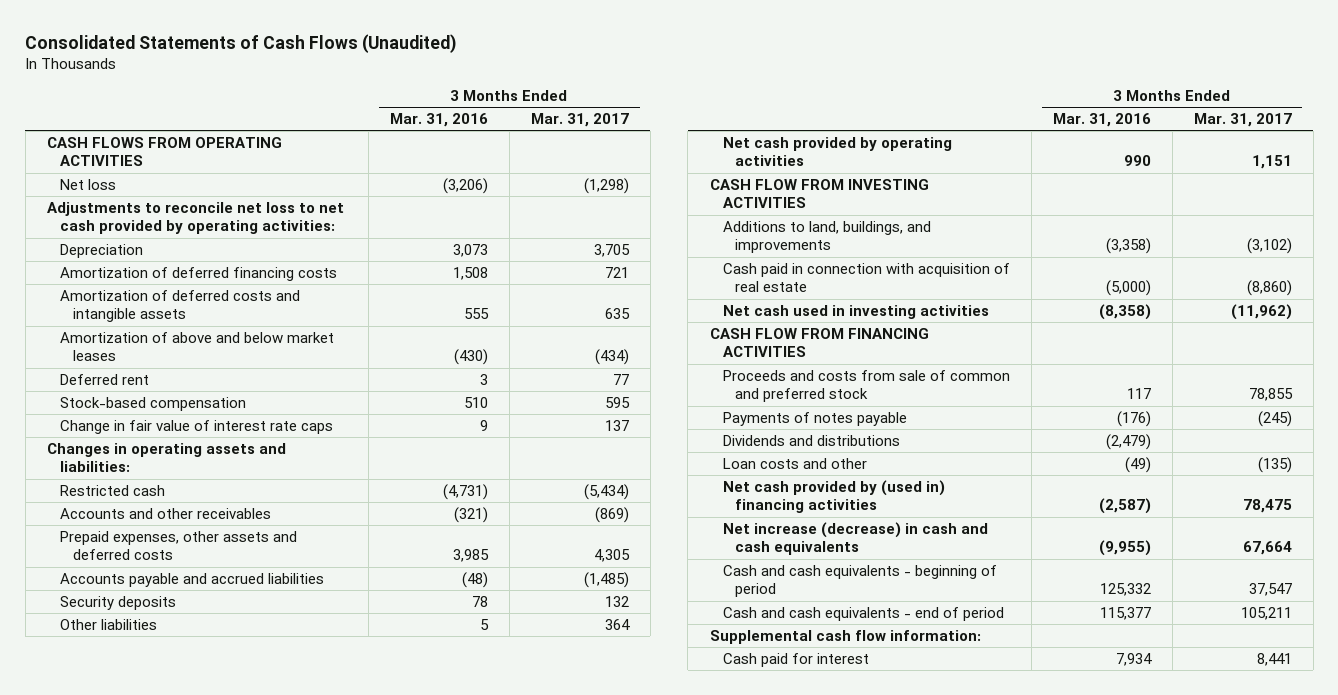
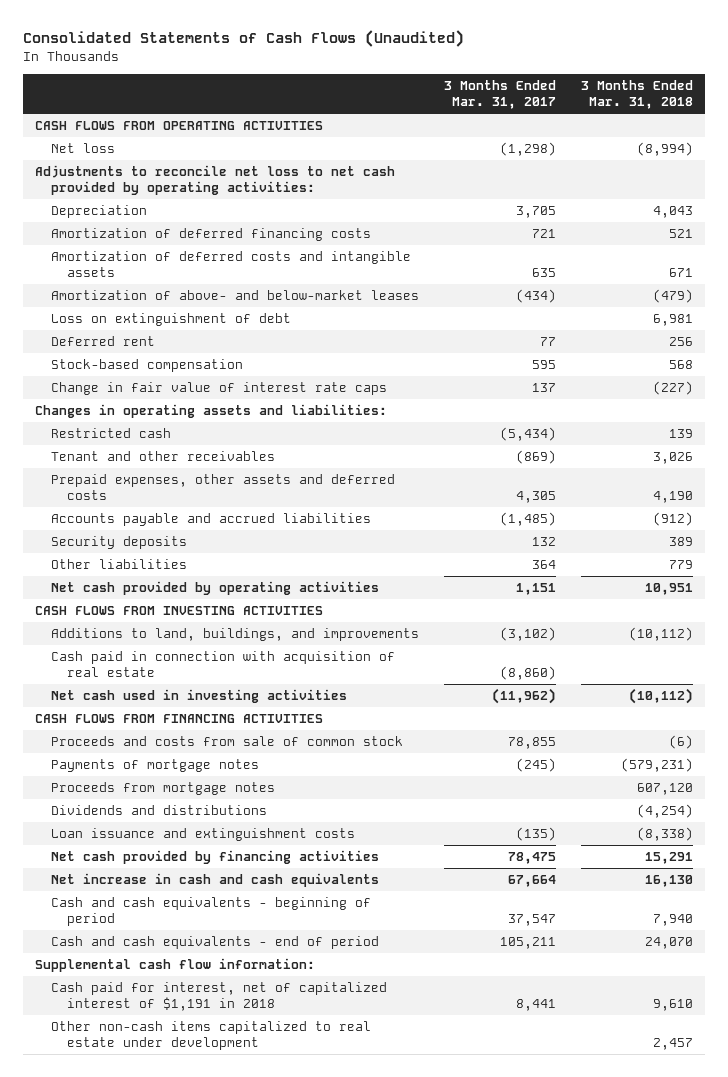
- | 3 Months Ended Mar. 31, 2016 | 3 Months Ended Mar. 31, 2017
+ | 3 Months Ended Mar. 31, 2017 | 3 Months Ended Mar. 31, 2018
- Amortization of above and below market leases | (430) | (434)
+ Amortization of above- and below-market leases | (434) | (479)
+ Loss on extinguishment of debt | | 6,981
- Accounts and other receivables | (321) | (869)
+ Tenant and other receivables | (869) | 3,026
- CASH FLOW FROM INVESTING ACTIVITIES
+ CASH FLOWS FROM INVESTING ACTIVITIES
- CASH FLOW FROM FINANCING ACTIVITIES
- Proceeds and costs from sale of common and preferred stock | 117 | 78,855
- Payments of notes payable | (176) | (245)
+ CASH FLOWS FROM FINANCING ACTIVITIES
+ Proceeds and costs from sale of common stock | 78,855 | (6)
+ Payments of mortgage notes | (245) | (579,231)
+ Proceeds from mortgage notes | | 607,120
- Loan costs and other | (49) | (135)
- Net cash provided by (used in) financing activities | (2,587) | 78,475
- Net increase (decrease) in cash and cash equivalents | (9,955) | 67,664
+ Loan issuance and extinguishment costs | (135) | (8,338)
+ Net cash provided by financing activities | 78,475 | 15,291
+ Net increase in cash and cash equivalents | 67,664 | 16,130
- Cash paid for interest | 7,934 | 8,441
+ Cash paid for interest, net of capitalized interest of $1,191 in 2018 | 8,441 | 9,610
+ Other non-cash items capitalized to real estate under development | | 2,457

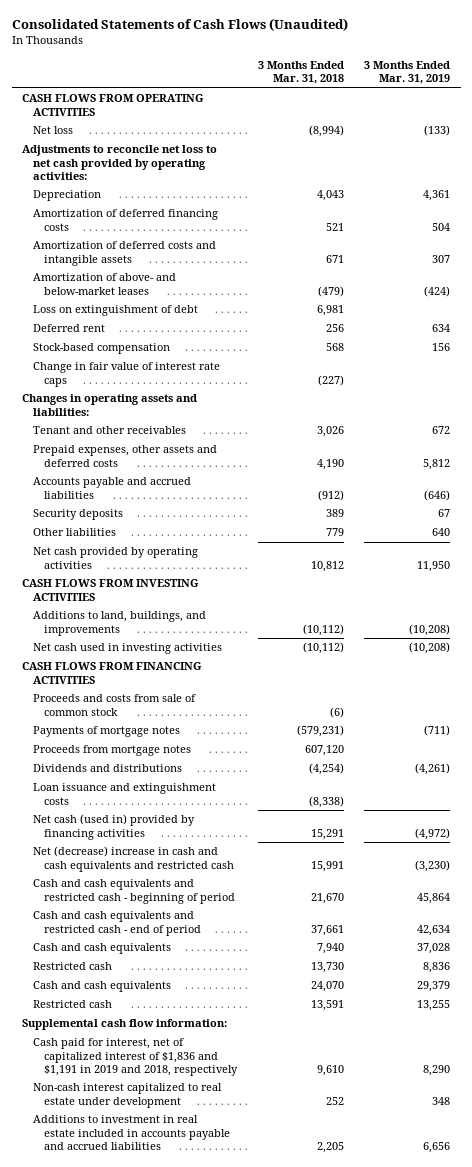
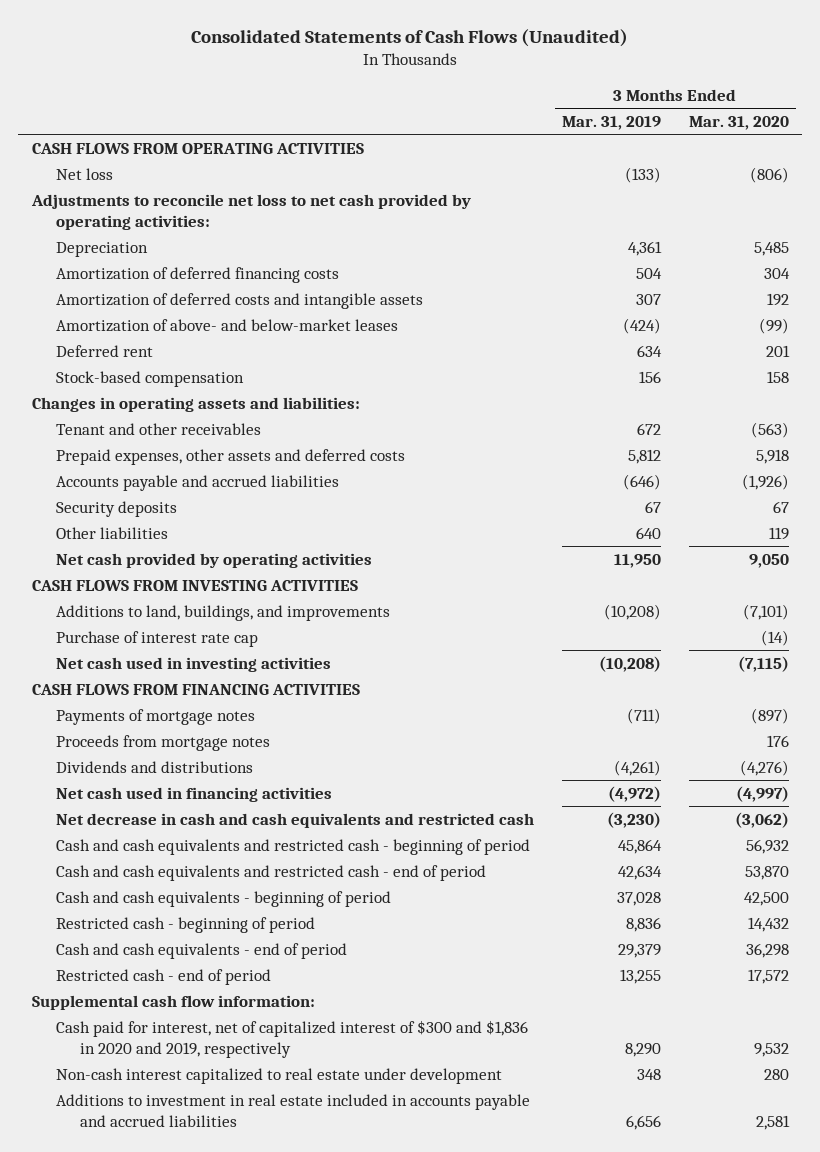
- | 3 Months Ended Mar. 31, 2018 | 3 Months Ended Mar. 31, 2019
+ | 3 Months Ended Mar. 31, 2019 | 3 Months Ended Mar. 31, 2020
- Loss on extinguishment of debt | 6,981 |
- Change in fair value of interest rate caps | (227) |
+ Purchase of interest rate cap | | (14)
- Proceeds and costs from sale of common stock | (6) |
- Loan issuance and extinguishment costs | (8,338) |
- Net cash (used in) provided by financing activities | 15,291 | (4,972)
- Net (decrease) increase in cash and cash equivalents and restricted cash | 15,991 | (3,230)
+ Net cash used in financing activities | (4,972) | (4,997)
+ Net decrease in cash and cash equivalents and restricted cash | (3,230) | (3,062)
- Cash and cash equivalents | 7,940 | 37,028
- Restricted cash | 13,730 | 8,836
- Cash and cash equivalents | 24,070 | 29,379
- Restricted cash | 13,591 | 13,255
+ Cash and cash equivalents - beginning of period | 37,028 | 42,500
+ Restricted cash - beginning of period | 8,836 | 14,432
+ Cash and cash equivalents - end of period | 29,379 | 36,298
+ Restricted cash - end of period | 13,255 | 17,572
- Cash paid for interest, net of capitalized interest of $1,836 and $1,191 in 2019 and 2018, respectively | 9,610 | 8,290
+ Cash paid for interest, net of capitalized interest of $300 and $1,836 in 2020 and 2019, respectively | 8,290 | 9,532

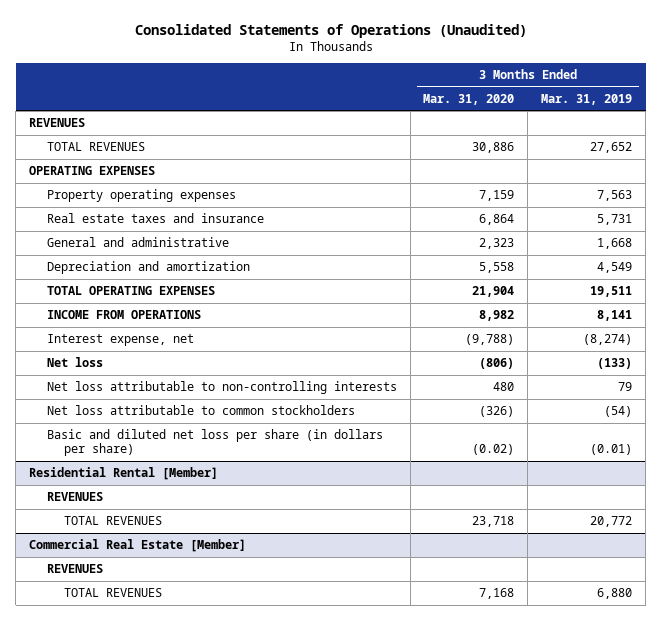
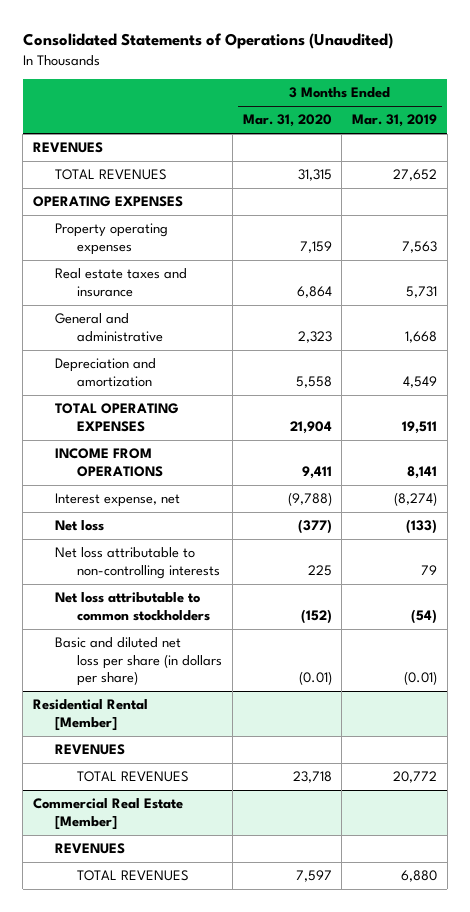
- TOTAL REVENUES | 30,886 | 27,652
+ TOTAL REVENUES | 31,315 | 27,652
- INCOME FROM OPERATIONS | 8,982 | 8,141
+ INCOME FROM OPERATIONS | 9,411 | 8,141
- Net loss | (806) | (133)
- Net loss attributable to non-controlling interests | 480 | 79
- Net loss attributable to common stockholders | (326) | (54)
- Basic and diluted net loss per share (in dollars per share) | (0.02) | (0.01)
+ Net loss | (377) | (133)
+ Net loss attributable to non-controlling interests | 225 | 79
+ Net loss attributable to common stockholders | (152) | (54)
+ Basic and diluted net loss per share (in dollars per share) | (0.01) | (0.01)
@ Commercial Real Estate [Member]
- TOTAL REVENUES | 7,168 | 6,880
+ TOTAL REVENUES | 7,597 | 6,880

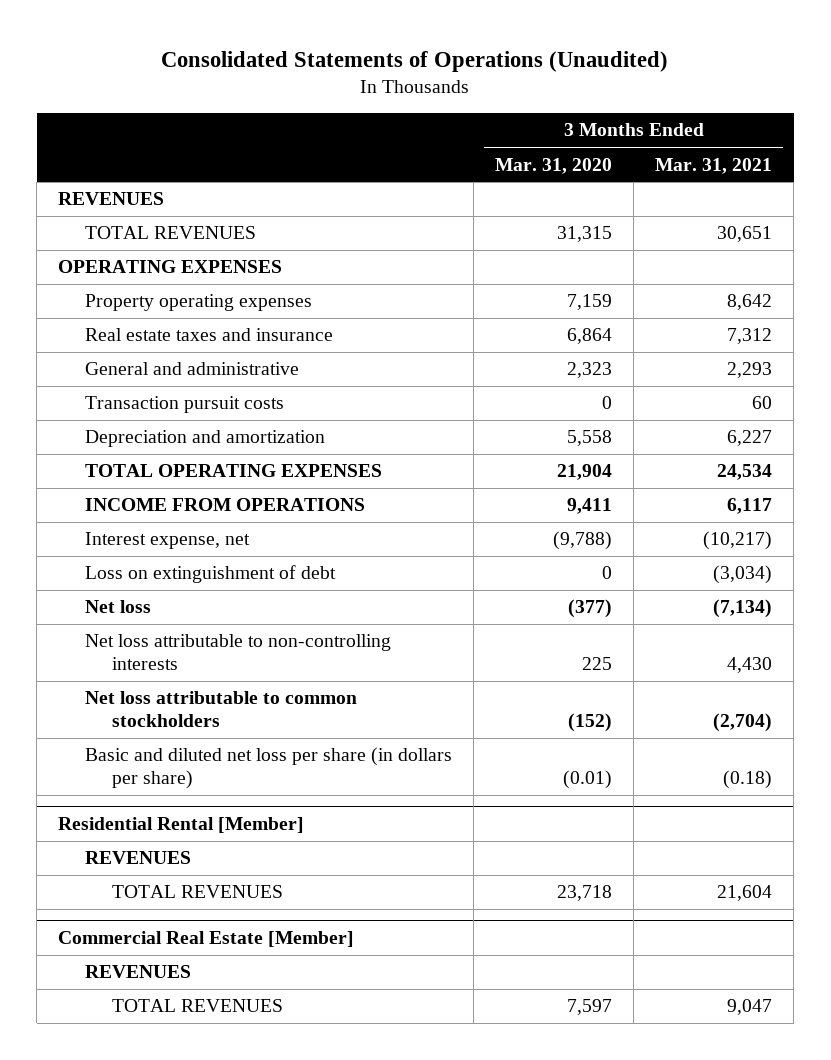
- | 3 Months Ended Mar. 31, 2020 | 3 Months Ended Mar. 31, 2019
+ | 3 Months Ended Mar. 31, 2020 | 3 Months Ended Mar. 31, 2021
+ Transaction pursuit costs | 0 | 60
+ Loss on extinguishment of debt | 0 | (3,034)

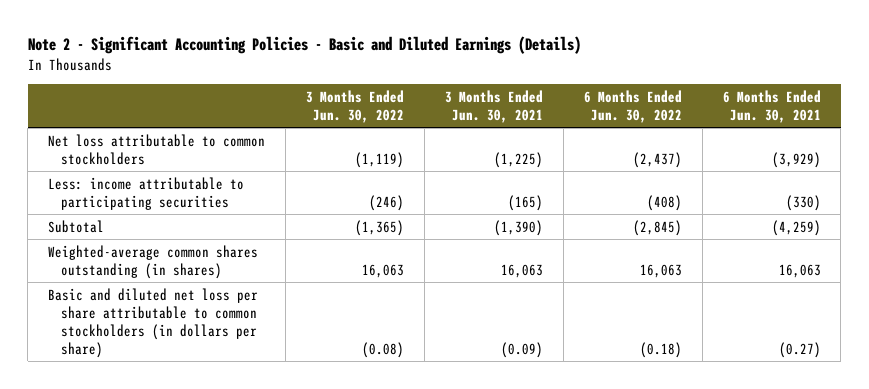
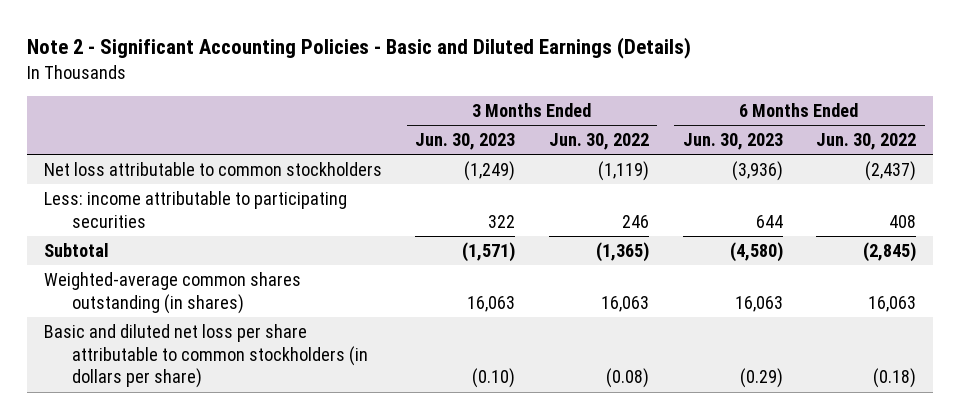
- | 3 Months Ended Jun. 30, 2022 | 3 Months Ended Jun. 30, 2021 | 6 Months Ended Jun. 30, 2022 | 6 Months Ended Jun. 30, 2021
+ | 3 Months Ended Jun. 30, 2023 | 3 Months Ended Jun. 30, 2022 | 6 Months Ended Jun. 30, 2023 | 6 Months Ended Jun. 30, 2022
- Less: income attributable to participating securities | (246) | (165) | (408) | (330)
+ Less: income attributable to participating securities | 322 | 246 | 644 | 408

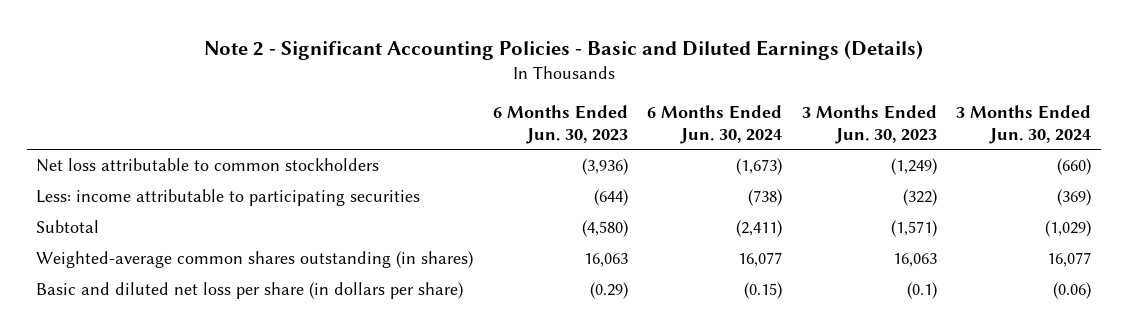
- | 3 Months Ended Jun. 30, 2023 | 3 Months Ended Jun. 30, 2022 | 6 Months Ended Jun. 30, 2023 | 6 Months Ended Jun. 30, 2022
+ | 6 Months Ended Jun. 30, 2023 | 6 Months Ended Jun. 30, 2024 | 3 Months Ended Jun. 30, 2023 | 3 Months Ended Jun. 30, 2024
- Less: income attributable to participating securities | 322 | 246 | 644 | 408
+ Less: income attributable to participating securities | (644) | (738) | (322) | (369)
- Basic and diluted net loss per share attributable to common stockholders (in dollars per share) | (0.10) | (0.08) | (0.29) | (0.18)
+ Basic and diluted net loss per share (in dollars per share) | (0.29) | (0.15) | (0.1) | (0.06)

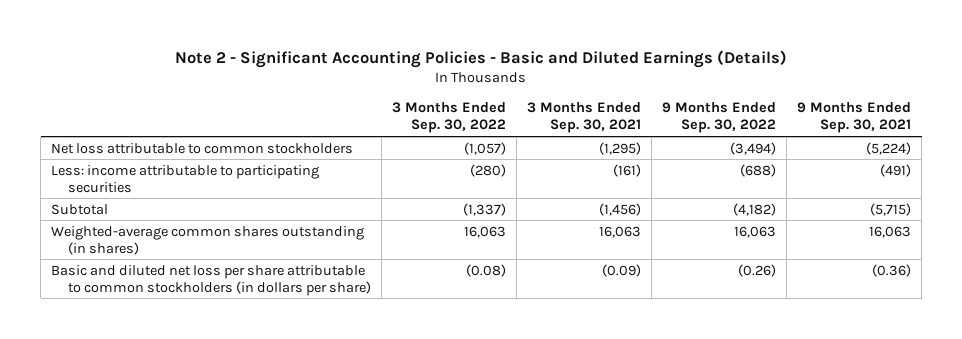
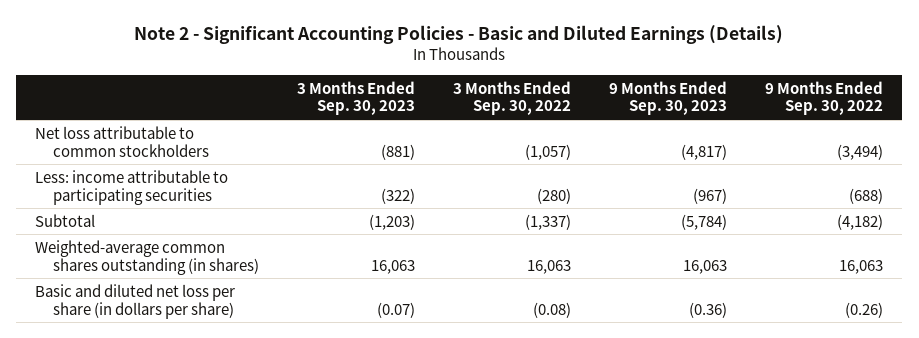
- | 3 Months Ended Sep. 30, 2022 | 3 Months Ended Sep. 30, 2021 | 9 Months Ended Sep. 30, 2022 | 9 Months Ended Sep. 30, 2021
+ | 3 Months Ended Sep. 30, 2023 | 3 Months Ended Sep. 30, 2022 | 9 Months Ended Sep. 30, 2023 | 9 Months Ended Sep. 30, 2022
- Basic and diluted net loss per share attributable to common stockholders (in dollars per share) | (0.08) | (0.09) | (0.26) | (0.36)
+ Basic and diluted net loss per share (in dollars per share) | (0.07) | (0.08) | (0.36) | (0.26)

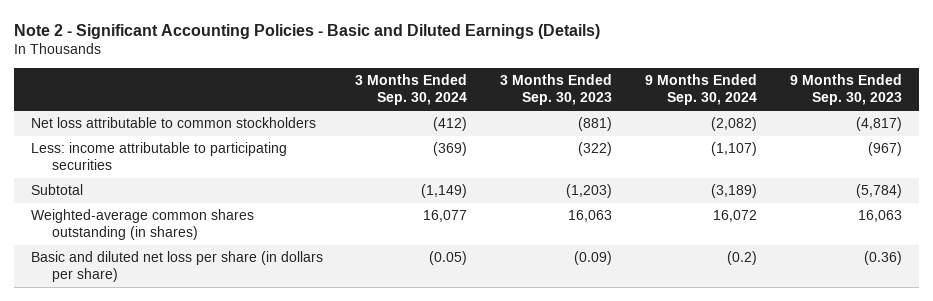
- | 3 Months Ended Sep. 30, 2023 | 3 Months Ended Sep. 30, 2022 | 9 Months Ended Sep. 30, 2023 | 9 Months Ended Sep. 30, 2022
+ | 3 Months Ended Sep. 30, 2024 | 3 Months Ended Sep. 30, 2023 | 9 Months Ended Sep. 30, 2024 | 9 Months Ended Sep. 30, 2023
- Basic and diluted net loss per share (in dollars per share) | (0.07) | (0.08) | (0.36) | (0.26)
+ Basic and diluted net loss per share (in dollars per share) | (0.05) | (0.09) | (0.2) | (0.36)

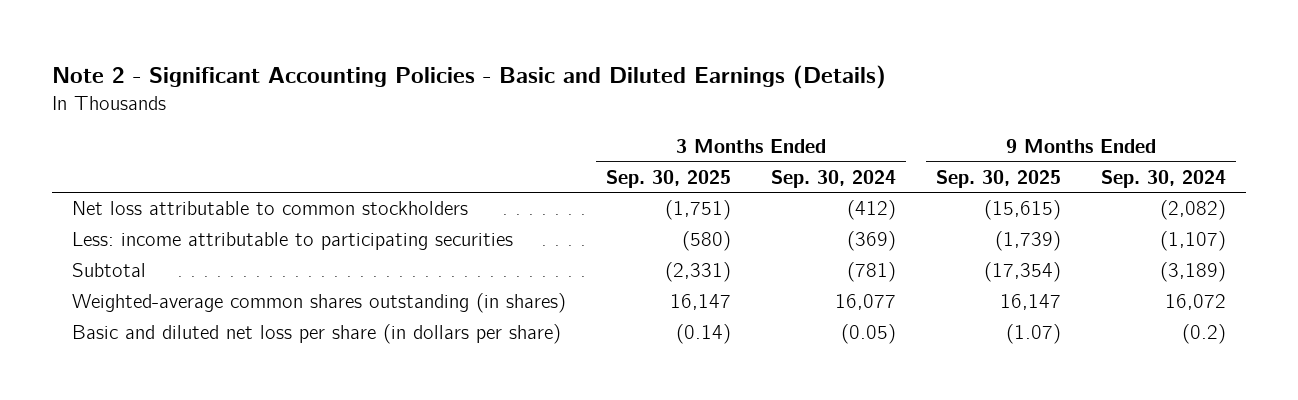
- | 3 Months Ended Sep. 30, 2024 | 3 Months Ended Sep. 30, 2023 | 9 Months Ended Sep. 30, 2024 | 9 Months Ended Sep. 30, 2023
+ | 3 Months Ended Sep. 30, 2025 | 3 Months Ended Sep. 30, 2024 | 9 Months Ended Sep. 30, 2025 | 9 Months Ended Sep. 30, 2024
- Subtotal | (1,149) | (1,203) | (3,189) | (5,784)
+ Subtotal | (2,331) | (781) | (17,354) | (3,189)

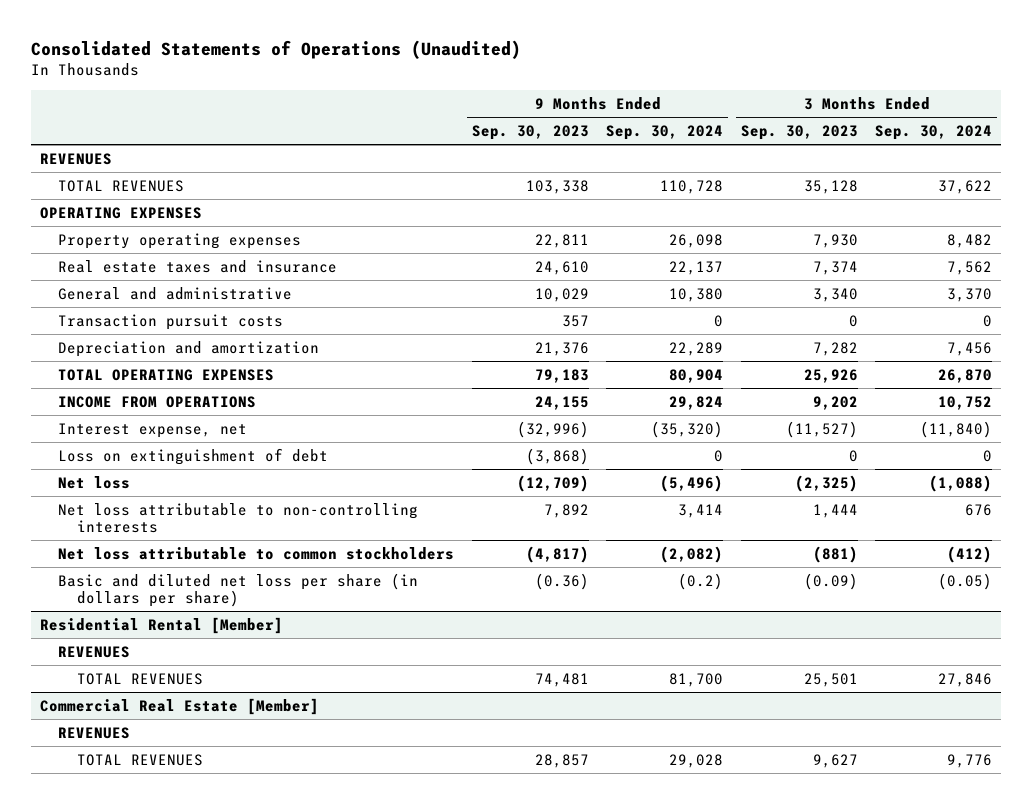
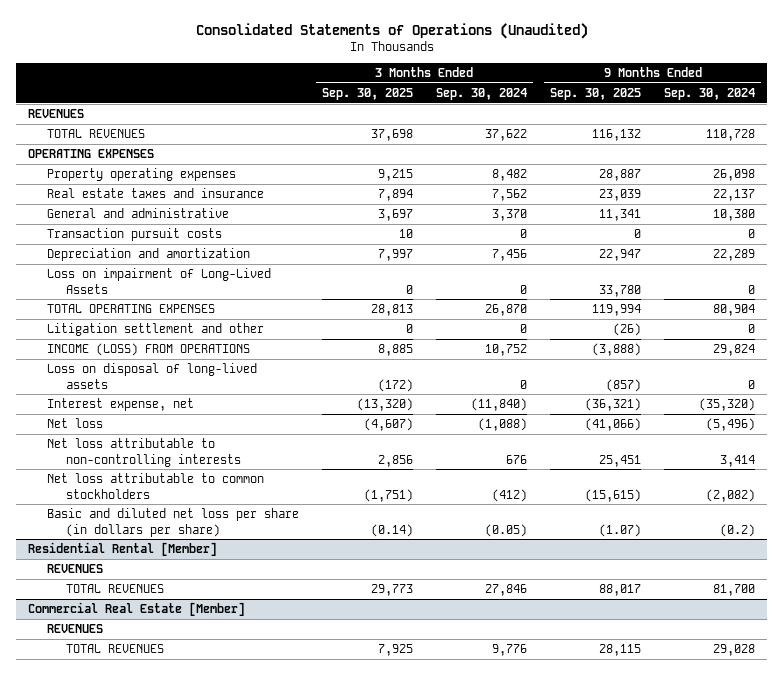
- | 9 Months Ended Sep. 30, 2023 | 9 Months Ended Sep. 30, 2024 | 3 Months Ended Sep. 30, 2023 | 3 Months Ended Sep. 30, 2024
+ | 3 Months Ended Sep. 30, 2025 | 3 Months Ended Sep. 30, 2024 | 9 Months Ended Sep. 30, 2025 | 9 Months Ended Sep. 30, 2024
+ Loss on impairment of Long-Lived Assets | 0 | 0 | 33,780 | 0
- INCOME FROM OPERATIONS | 24,155 | 29,824 | 9,202 | 10,752
+ Litigation settlement and other | 0 | 0 | (26) | 0
+ INCOME (LOSS) FROM OPERATIONS | 8,885 | 10,752 | (3,888) | 29,824
+ Loss on disposal of long-lived assets | (172) | 0 | (857) | 0
- Loss on extinguishment of debt | (3,868) | 0 | 0 | 0

